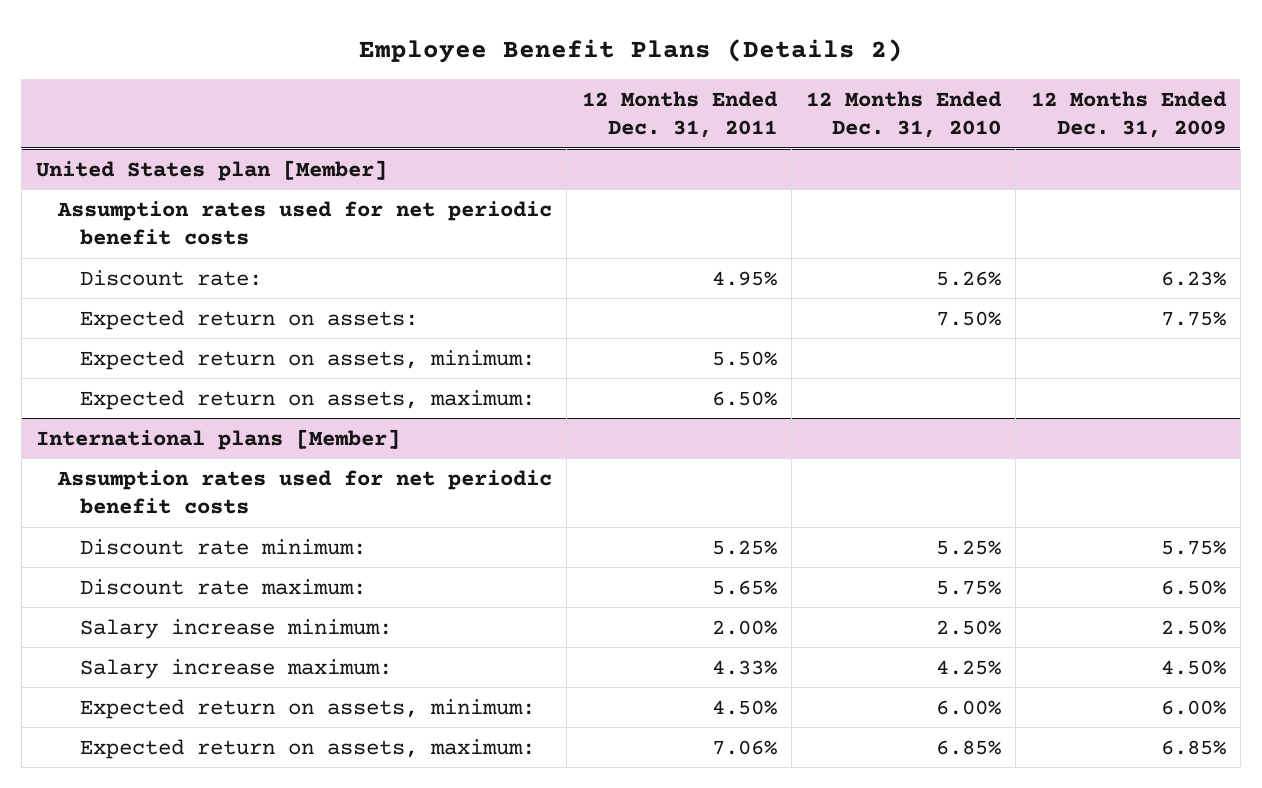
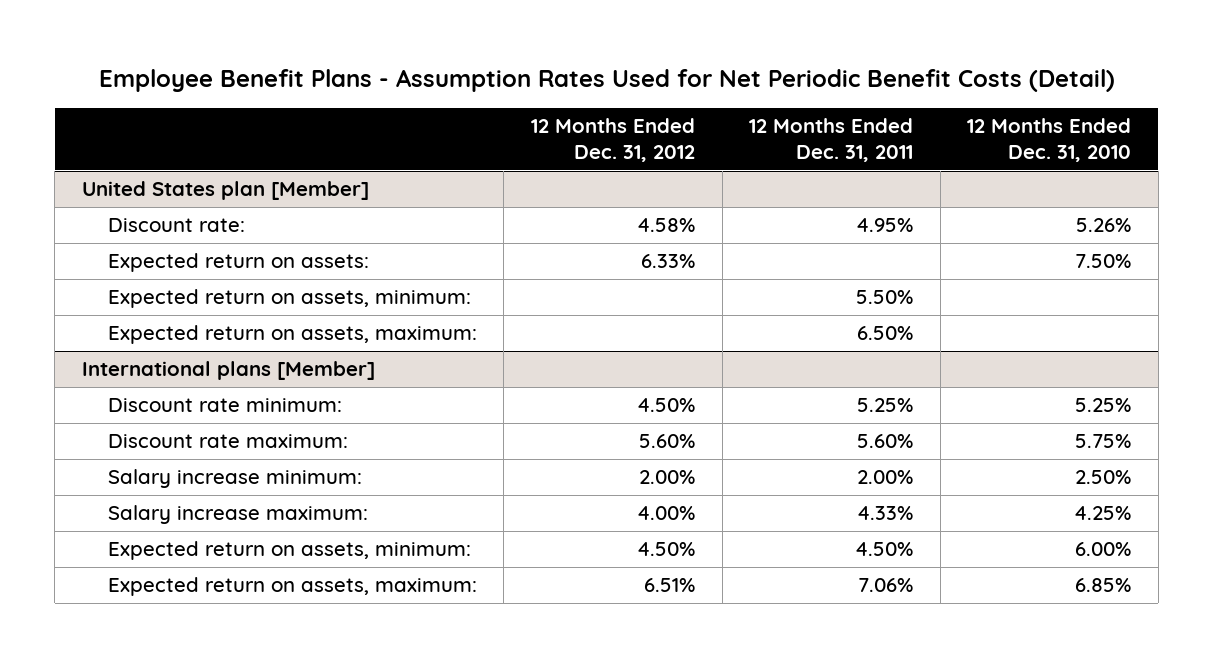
- Employee Benefit Plans (Details 2)
+ Employee Benefit Plans - Assumption Rates Used for Net Periodic Benefit Costs (Detail)
- | 12 Months Ended Dec. 31, 2011 | 12 Months Ended Dec. 31, 2010 | 12 Months Ended Dec. 31, 2009
+ | 12 Months Ended Dec. 31, 2012 | 12 Months Ended Dec. 31, 2011 | 12 Months Ended Dec. 31, 2010
@ United States plan [Member]
- Assumption rates used for net periodic benefit costs
@ International plans [Member]
- Assumption rates used for net periodic benefit costs
- Discount rate maximum: | 5.65% | 5.75% | 6.50%
+ Discount rate maximum: | 5.60% | 5.60% | 5.75%

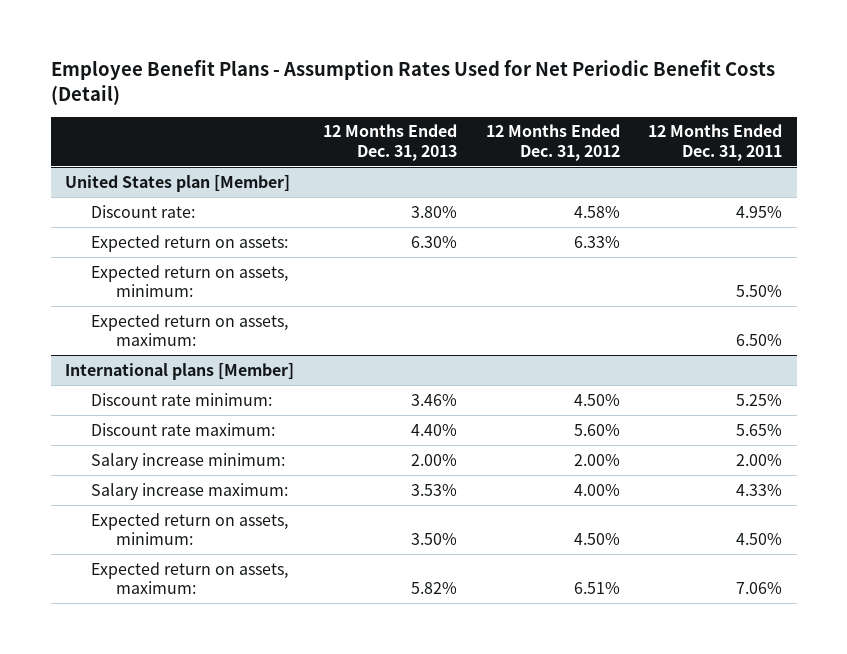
- | 12 Months Ended Dec. 31, 2012 | 12 Months Ended Dec. 31, 2011 | 12 Months Ended Dec. 31, 2010
+ | 12 Months Ended Dec. 31, 2013 | 12 Months Ended Dec. 31, 2012 | 12 Months Ended Dec. 31, 2011
@ International plans [Member]
- Discount rate maximum: | 5.60% | 5.60% | 5.75%
+ Discount rate maximum: | 4.40% | 5.60% | 5.65%

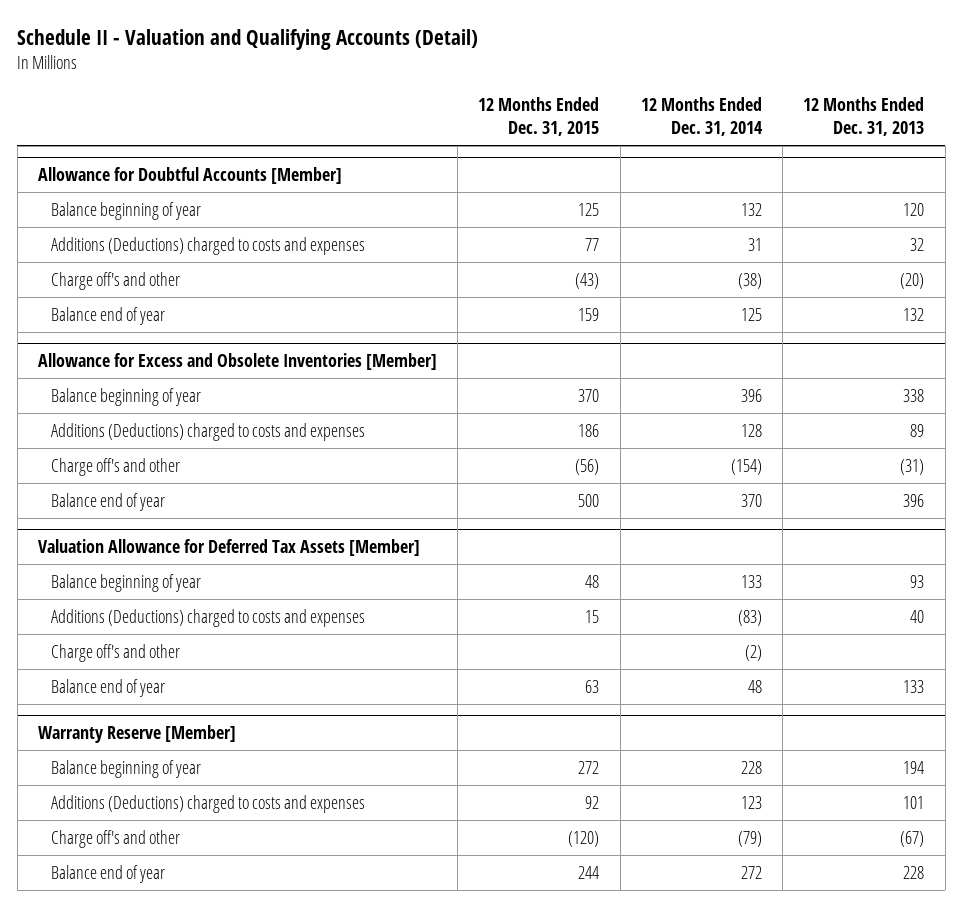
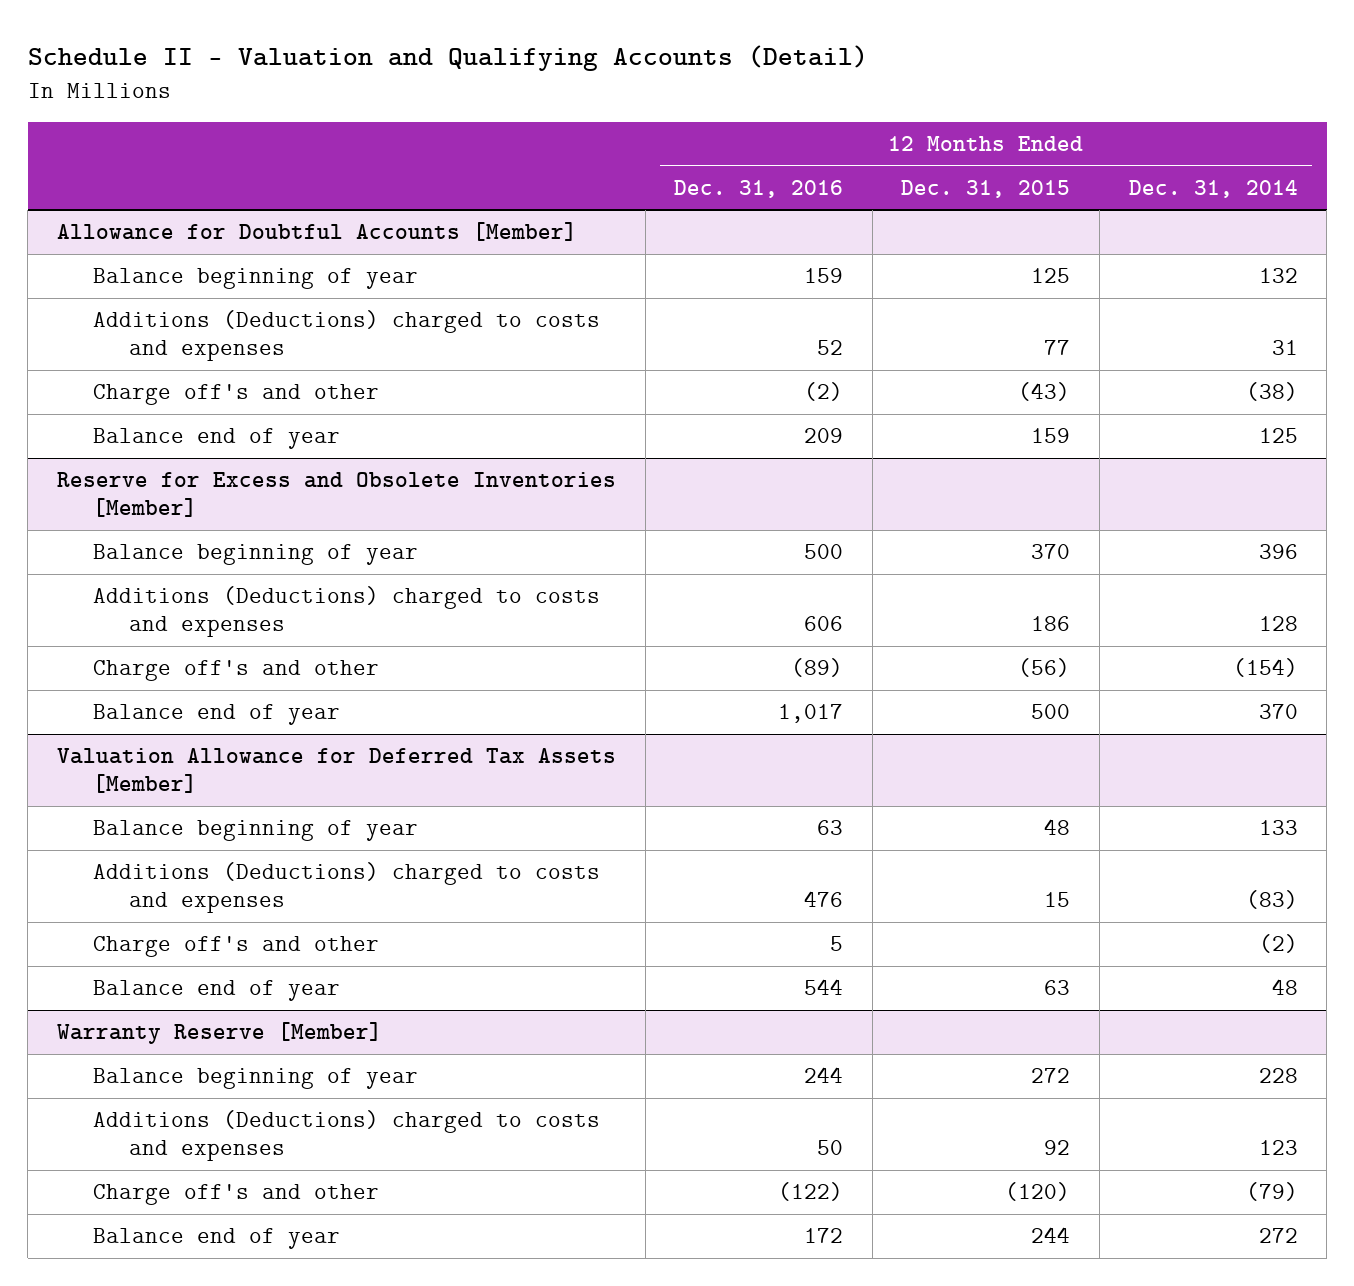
- | 12 Months Ended Dec. 31, 2015 | 12 Months Ended Dec. 31, 2014 | 12 Months Ended Dec. 31, 2013
+ | 12 Months Ended Dec. 31, 2016 | 12 Months Ended Dec. 31, 2015 | 12 Months Ended Dec. 31, 2014
- Allowance for Excess and Obsolete Inventories [Member]
+ Reserve for Excess and Obsolete Inventories [Member]

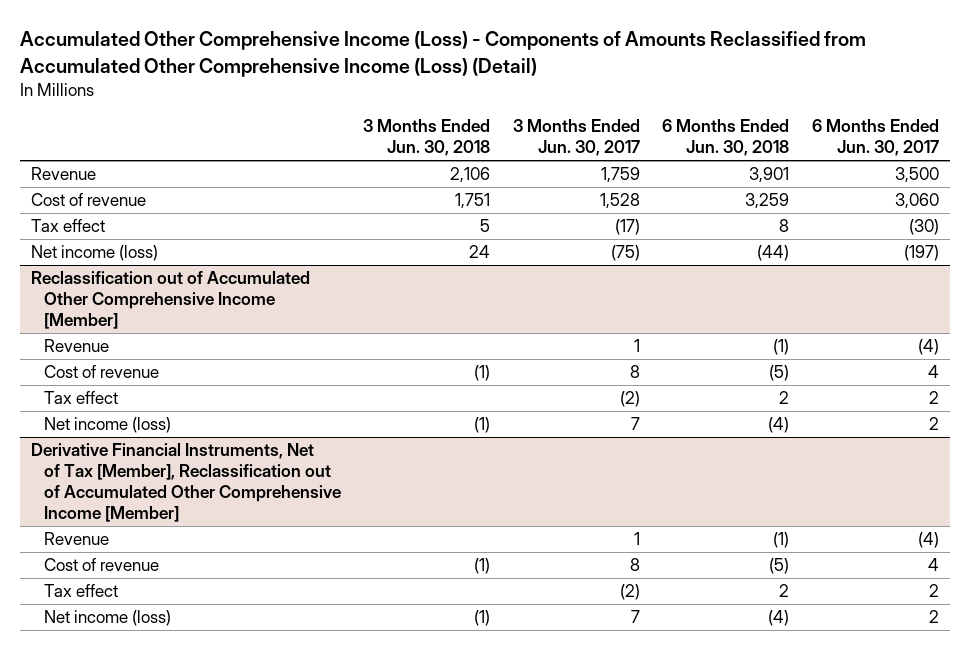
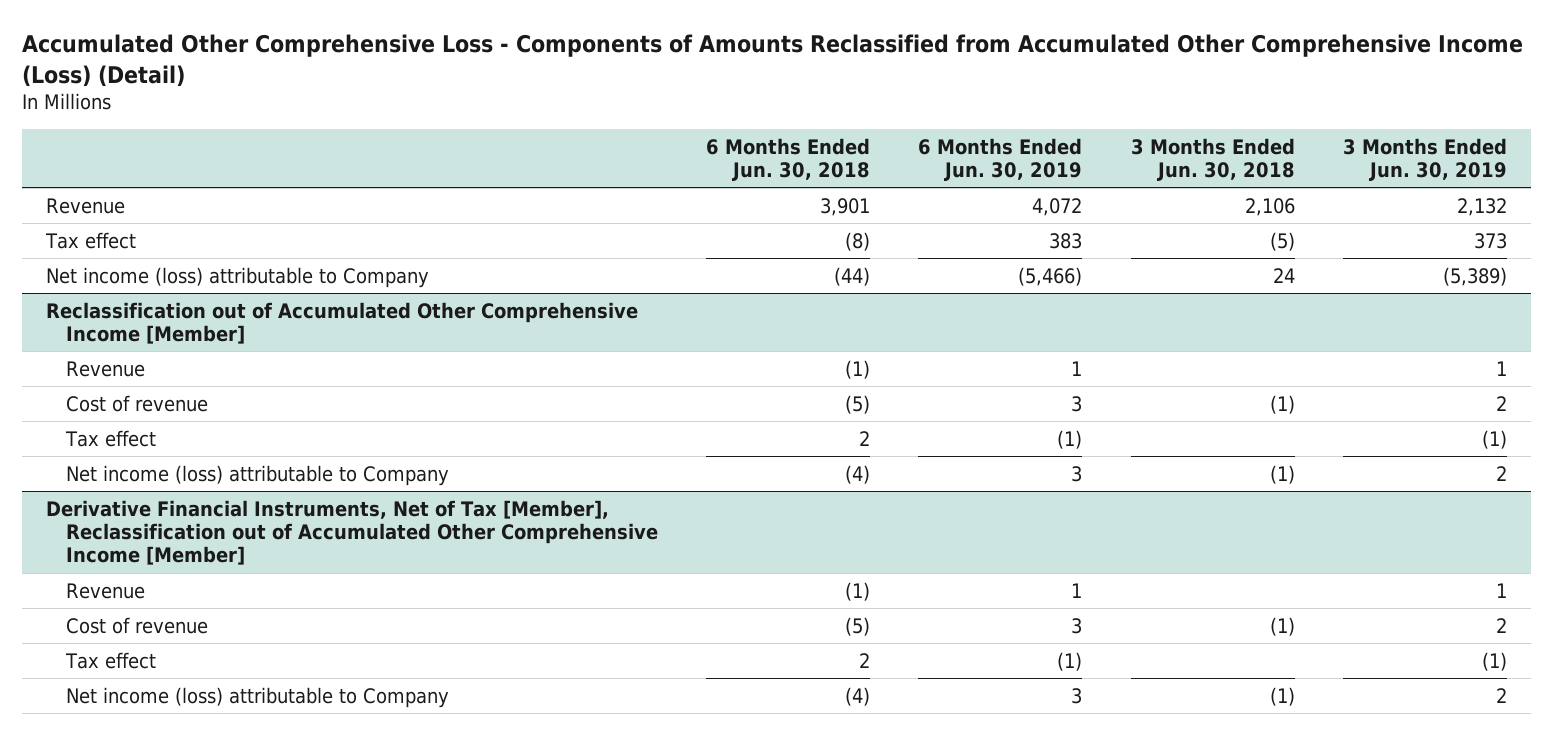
- Accumulated Other Comprehensive Income (Loss) - Components of Amounts Reclassified from Accumulated Other Comprehensive Income (Loss) (Detail)
+ Accumulated Other Comprehensive Loss - Components of Amounts Reclassified from Accumulated Other Comprehensive Income (Loss) (Detail)
- | 3 Months Ended Jun. 30, 2018 | 3 Months Ended Jun. 30, 2017 | 6 Months Ended Jun. 30, 2018 | 6 Months Ended Jun. 30, 2017
+ | 6 Months Ended Jun. 30, 2018 | 6 Months Ended Jun. 30, 2019 | 3 Months Ended Jun. 30, 2018 | 3 Months Ended Jun. 30, 2019
- Cost of revenue | 1,751 | 1,528 | 3,259 | 3,060
- Tax effect | 5 | (17) | 8 | (30)
- Net income (loss) | 24 | (75) | (44) | (197)
+ Tax effect | (8) | 383 | (5) | 373
+ Net income (loss) attributable to Company | (44) | (5,466) | 24 | (5,389)
@ Reclassification out of Accumulated Other Comprehensive Income [Member]
- Net income (loss) | (1) | 7 | (4) | 2
+ Net income (loss) attributable to Company | (4) | 3 | (1) | 2
@ Derivative Financial Instruments, Net of Tax [Member], Reclassification out of Accumulated Other Comprehensive Income [Member]
- Net income (loss) | (1) | 7 | (4) | 2
+ Net income (loss) attributable to Company | (4) | 3 | (1) | 2

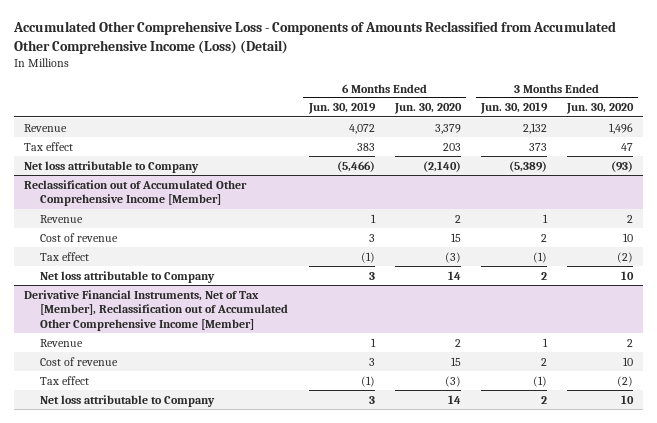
- | 6 Months Ended Jun. 30, 2018 | 6 Months Ended Jun. 30, 2019 | 3 Months Ended Jun. 30, 2018 | 3 Months Ended Jun. 30, 2019
+ | 6 Months Ended Jun. 30, 2019 | 6 Months Ended Jun. 30, 2020 | 3 Months Ended Jun. 30, 2019 | 3 Months Ended Jun. 30, 2020
- Net income (loss) attributable to Company | (44) | (5,466) | 24 | (5,389)
+ Net loss attributable to Company | (5,466) | (2,140) | (5,389) | (93)
@ Reclassification out of Accumulated Other Comprehensive Income [Member]
- Net income (loss) attributable to Company | (4) | 3 | (1) | 2
+ Net loss attributable to Company | 3 | 14 | 2 | 10
@ Derivative Financial Instruments, Net of Tax [Member], Reclassification out of Accumulated Other Comprehensive Income [Member]
- Net income (loss) attributable to Company | (4) | 3 | (1) | 2
+ Net loss attributable to Company | 3 | 14 | 2 | 10

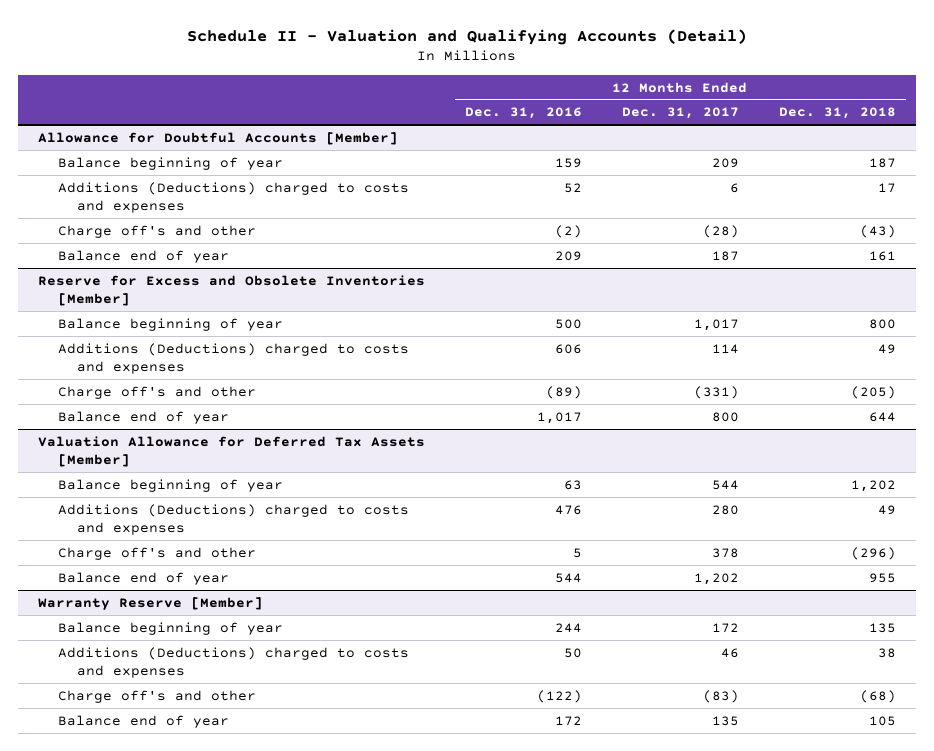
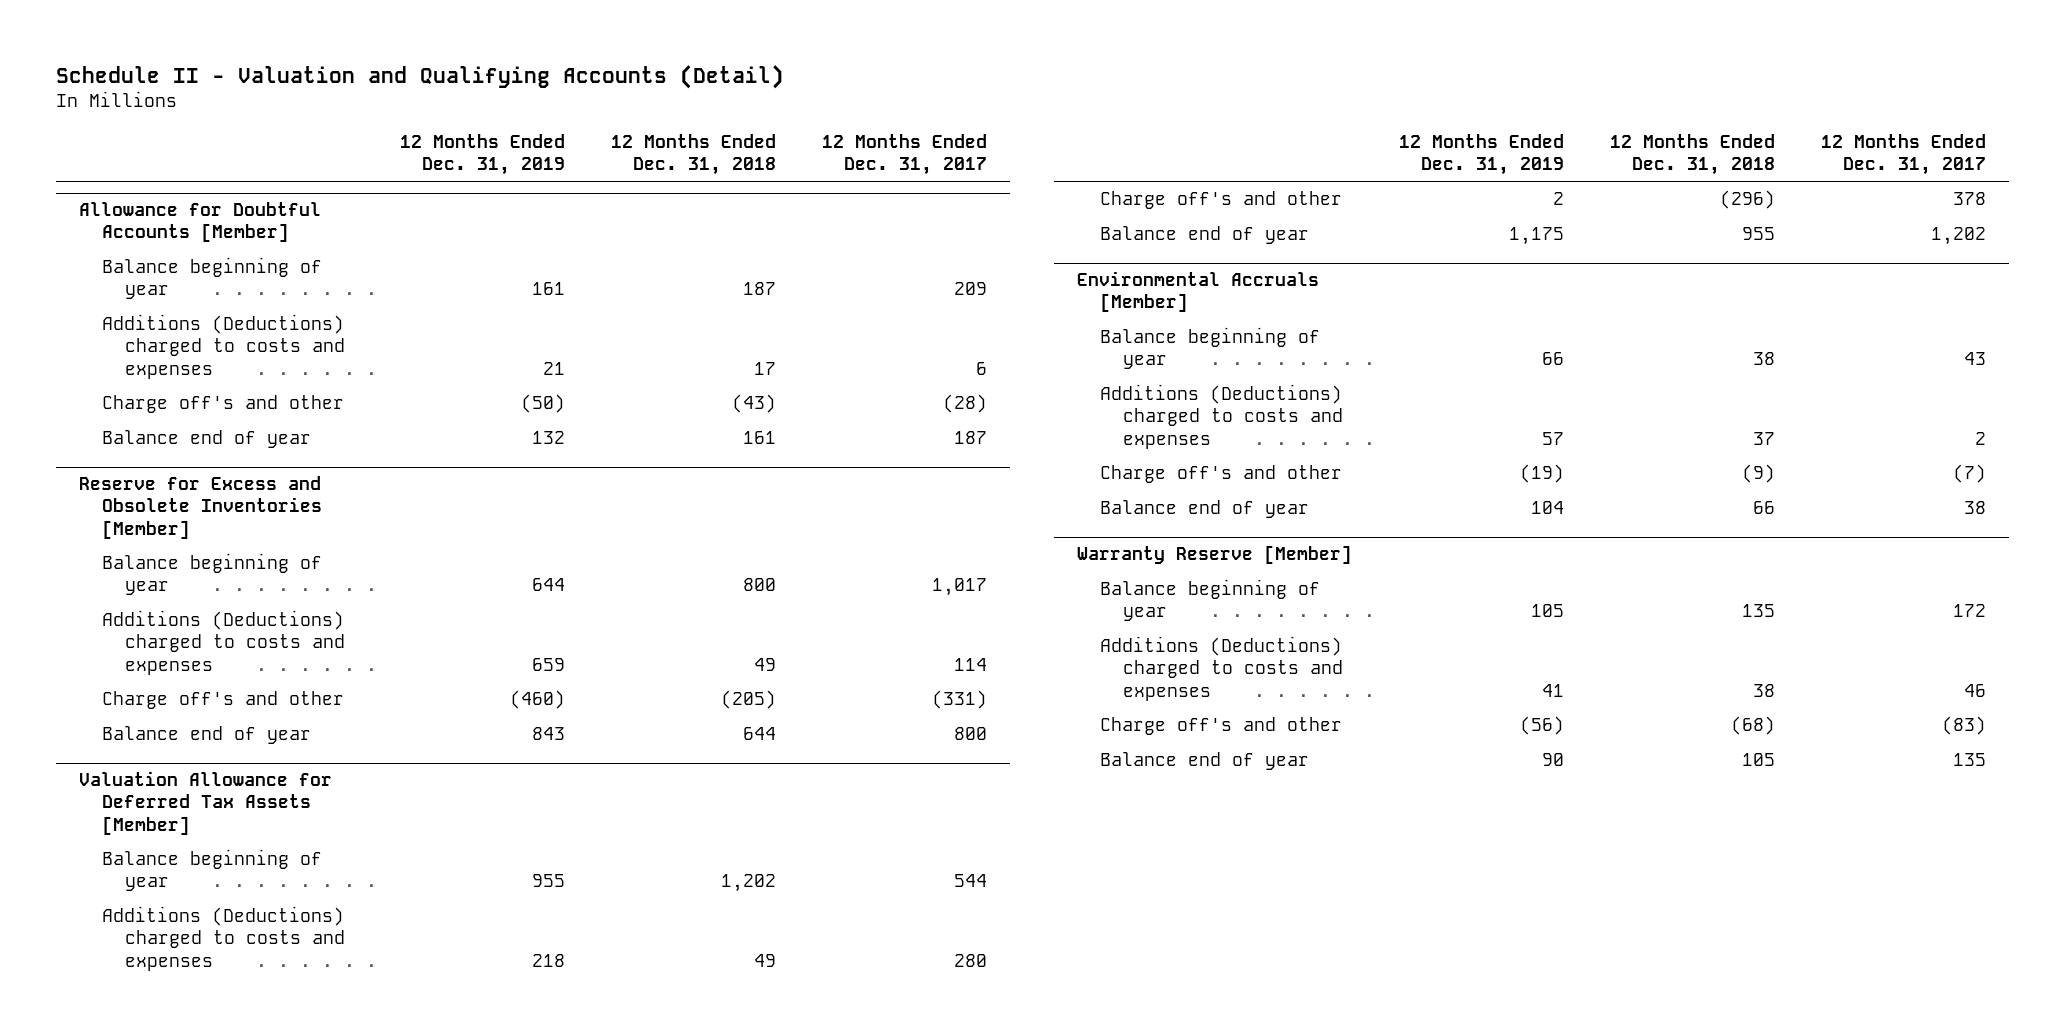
- | 12 Months Ended Dec. 31, 2016 | 12 Months Ended Dec. 31, 2017 | 12 Months Ended Dec. 31, 2018
+ | 12 Months Ended Dec. 31, 2019 | 12 Months Ended Dec. 31, 2018 | 12 Months Ended Dec. 31, 2017
+ Environmental Accruals [Member]
+ Balance beginning of year | 66 | 38 | 43
+ Additions (Deductions) charged to costs and expenses | 57 | 37 | 2
+ Charge off's and other | (19) | (9) | (7)
+ Balance end of year | 104 | 66 | 38

